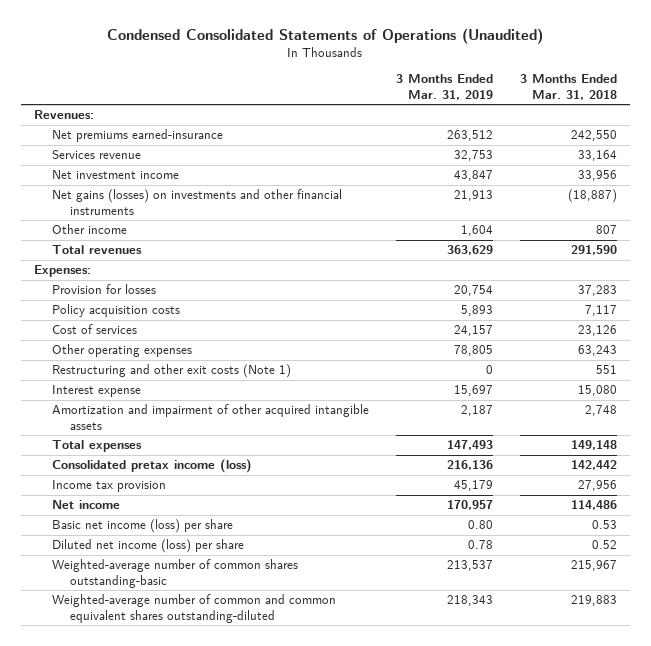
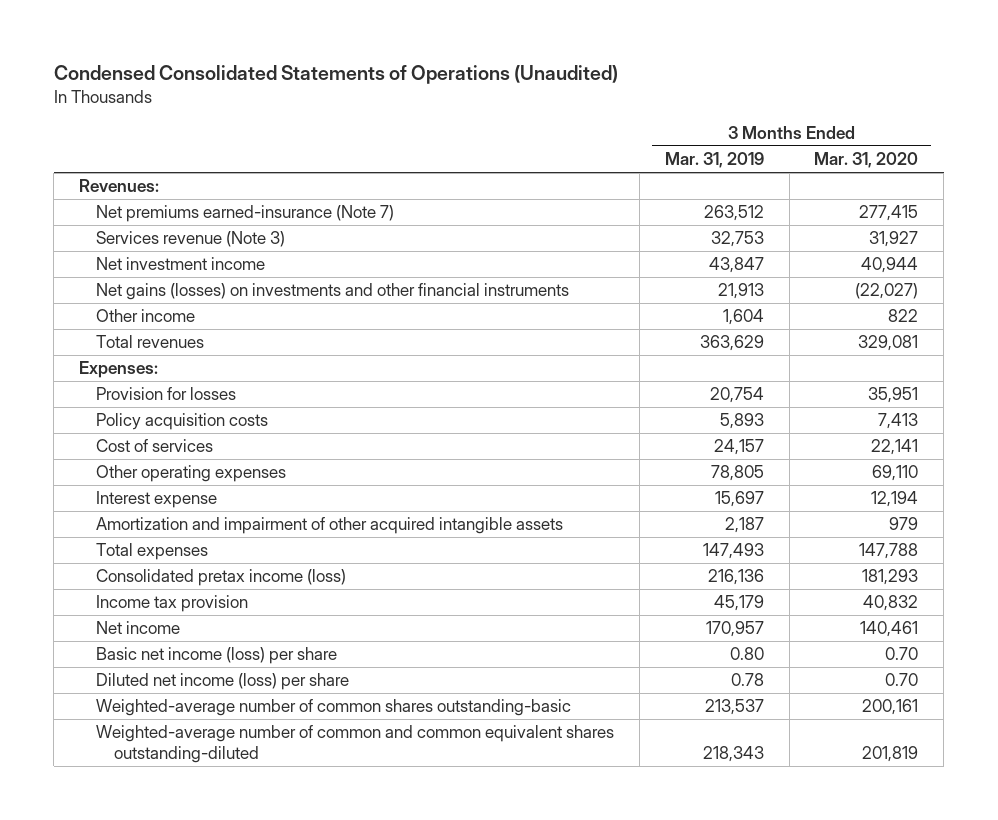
- | 3 Months Ended Mar. 31, 2019 | 3 Months Ended Mar. 31, 2018
+ | 3 Months Ended Mar. 31, 2019 | 3 Months Ended Mar. 31, 2020
- Net premiums earned-insurance | 263,512 | 242,550
- Services revenue | 32,753 | 33,164
+ Net premiums earned-insurance (Note 7) | 263,512 | 277,415
+ Services revenue (Note 3) | 32,753 | 31,927
- Restructuring and other exit costs (Note 1) | 0 | 551

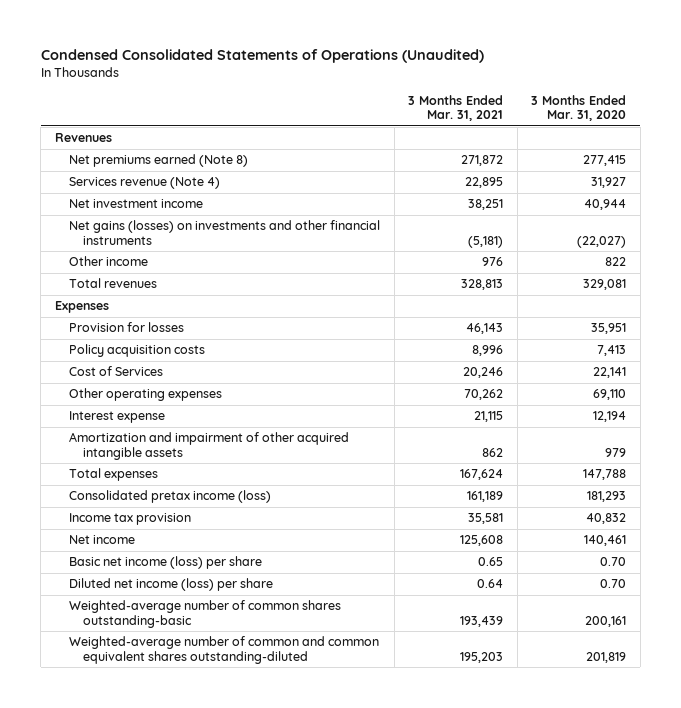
- | 3 Months Ended Mar. 31, 2019 | 3 Months Ended Mar. 31, 2020
+ | 3 Months Ended Mar. 31, 2021 | 3 Months Ended Mar. 31, 2020
- Revenues:
- Net premiums earned-insurance (Note 7) | 263,512 | 277,415
- Services revenue (Note 3) | 32,753 | 31,927
+ Revenues
+ Net premiums earned (Note 8) | 271,872 | 277,415
+ Services revenue (Note 4) | 22,895 | 31,927
- Expenses:
+ Expenses
- Cost of services | 24,157 | 22,141
+ Cost of Services | 20,246 | 22,141

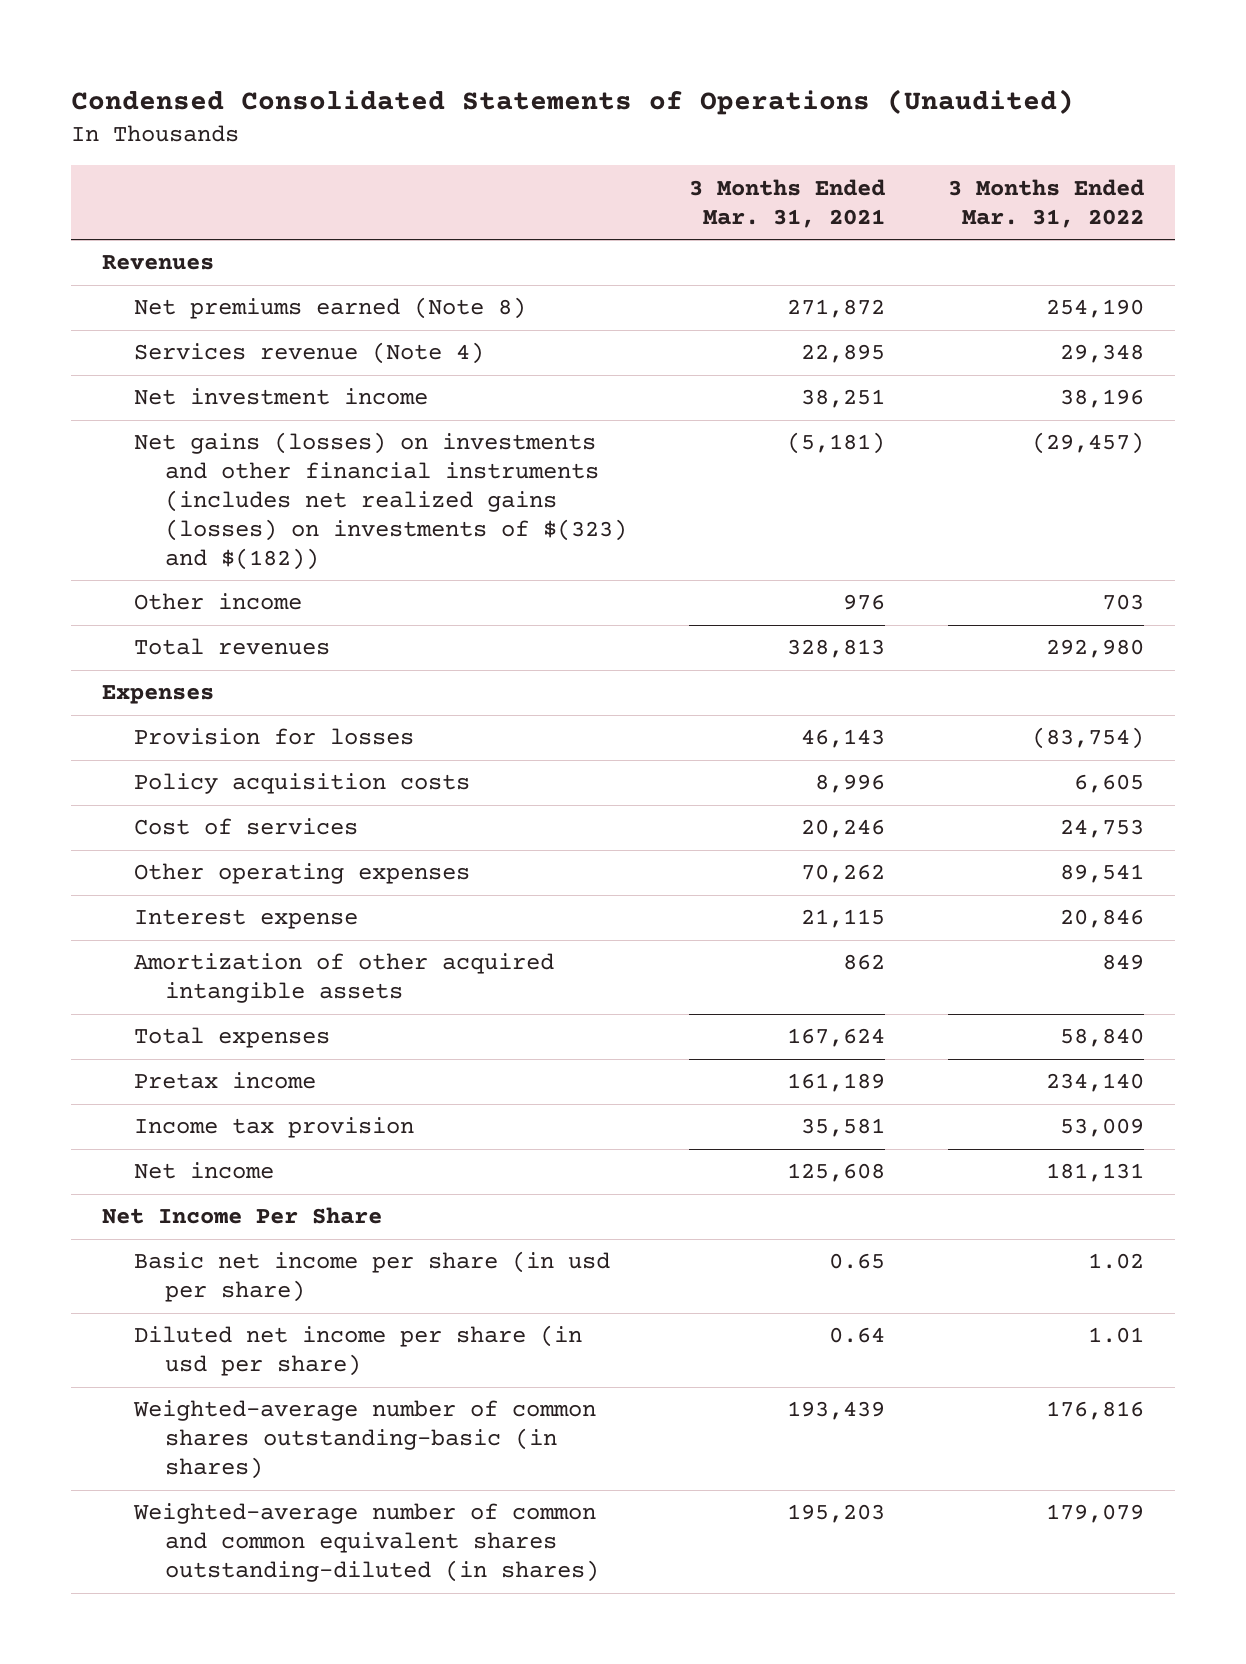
- | 3 Months Ended Mar. 31, 2021 | 3 Months Ended Mar. 31, 2020
+ | 3 Months Ended Mar. 31, 2021 | 3 Months Ended Mar. 31, 2022
- Net gains (losses) on investments and other financial instruments | (5,181) | (22,027)
+ Net gains (losses) on investments and other financial instruments (includes net realized gains (losses) on investments of $(323) and $(182)) | (5,181) | (29,457)
- Cost of Services | 20,246 | 22,141
+ Cost of services | 20,246 | 24,753
- Amortization and impairment of other acquired intangible assets | 862 | 979
+ Amortization of other acquired intangible assets | 862 | 849
- Consolidated pretax income (loss) | 161,189 | 181,293
+ Pretax income | 161,189 | 234,140
- Basic net income (loss) per share | 0.65 | 0.70
- Diluted net income (loss) per share | 0.64 | 0.70
- Weighted-average number of common shares outstanding-basic | 193,439 | 200,161
- Weighted-average number of common and common equivalent shares outstanding-diluted | 195,203 | 201,819
+ Net Income Per Share
+ Basic net income per share (in usd per share) | 0.65 | 1.02
+ Diluted net income per share (in usd per share) | 0.64 | 1.01
+ Weighted-average number of common shares outstanding-basic (in shares) | 193,439 | 176,816
+ Weighted-average number of common and common equivalent shares outstanding-diluted (in shares) | 195,203 | 179,079

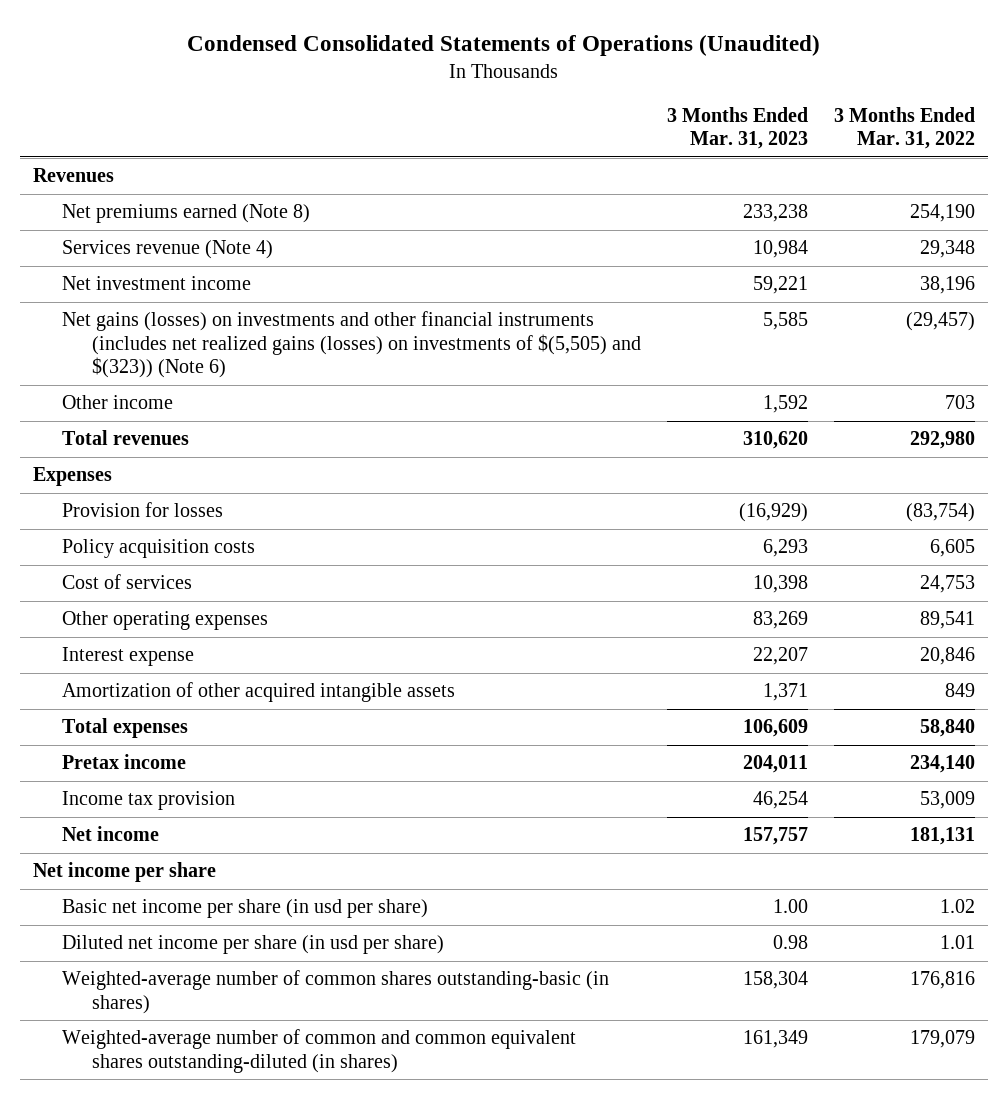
- | 3 Months Ended Mar. 31, 2021 | 3 Months Ended Mar. 31, 2022
+ | 3 Months Ended Mar. 31, 2023 | 3 Months Ended Mar. 31, 2022
- Net gains (losses) on investments and other financial instruments (includes net realized gains (losses) on investments of $(323) and $(182)) | (5,181) | (29,457)
+ Net gains (losses) on investments and other financial instruments (includes net realized gains (losses) on investments of $(5,505) and $(323)) (Note 6) | 5,585 | (29,457)
- Net Income Per Share
+ Net income per share

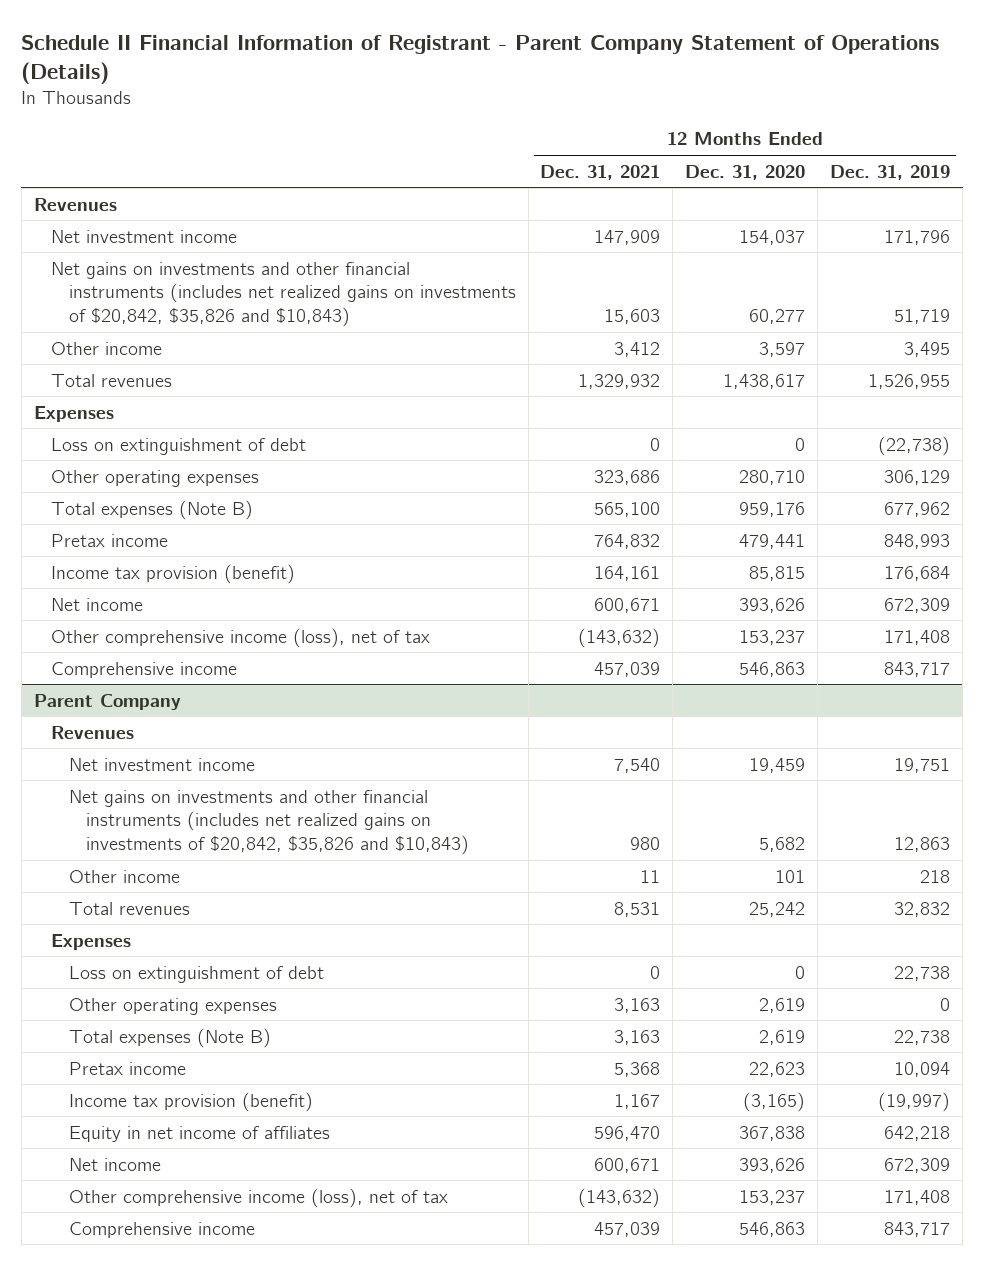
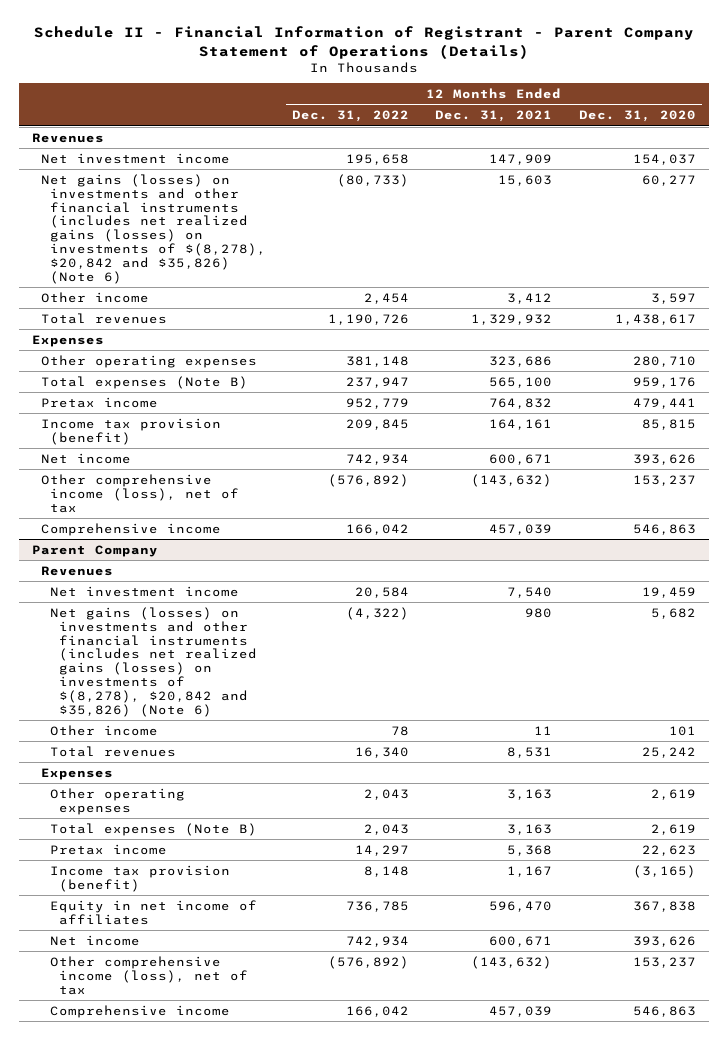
- Schedule II Financial Information of Registrant - Parent Company Statement of Operations (Details)
+ Schedule II - Financial Information of Registrant - Parent Company Statement of Operations (Details)
- | 12 Months Ended Dec. 31, 2021 | 12 Months Ended Dec. 31, 2020 | 12 Months Ended Dec. 31, 2019
+ | 12 Months Ended Dec. 31, 2022 | 12 Months Ended Dec. 31, 2021 | 12 Months Ended Dec. 31, 2020
- Net gains on investments and other financial instruments (includes net realized gains on investments of $20,842, $35,826 and $10,843) | 15,603 | 60,277 | 51,719
+ Net gains (losses) on investments and other financial instruments (includes net realized gains (losses) on investments of $(8,278), $20,842 and $35,826) (Note 6) | (80,733) | 15,603 | 60,277
- Loss on extinguishment of debt | 0 | 0 | (22,738)
@ Parent Company
- Net gains on investments and other financial instruments (includes net realized gains on investments of $20,842, $35,826 and $10,843) | 980 | 5,682 | 12,863
+ Net gains (losses) on investments and other financial instruments (includes net realized gains (losses) on investments of $(8,278), $20,842 and $35,826) (Note 6) | (4,322) | 980 | 5,682
- Loss on extinguishment of debt | 0 | 0 | 22,738

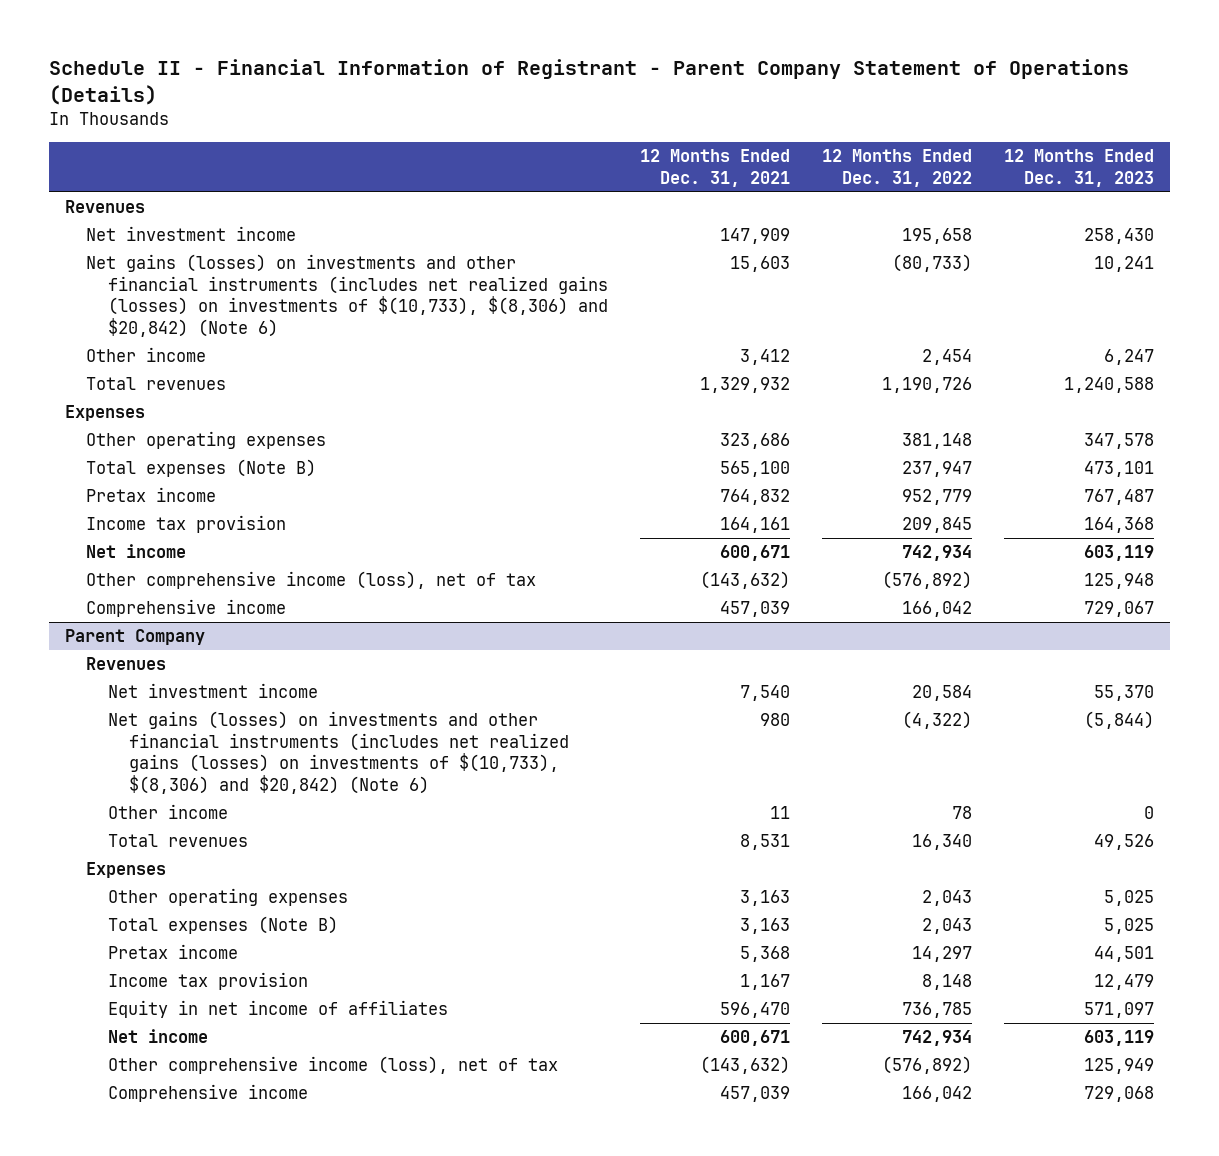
- | 12 Months Ended Dec. 31, 2022 | 12 Months Ended Dec. 31, 2021 | 12 Months Ended Dec. 31, 2020
+ | 12 Months Ended Dec. 31, 2021 | 12 Months Ended Dec. 31, 2022 | 12 Months Ended Dec. 31, 2023
- Net gains (losses) on investments and other financial instruments (includes net realized gains (losses) on investments of $(8,278), $20,842 and $35,826) (Note 6) | (80,733) | 15,603 | 60,277
+ Net gains (losses) on investments and other financial instruments (includes net realized gains (losses) on investments of $(10,733), $(8,306) and $20,842) (Note 6) | 15,603 | (80,733) | 10,241
- Income tax provision (benefit) | 209,845 | 164,161 | 85,815
+ Income tax provision | 164,161 | 209,845 | 164,368
@ Parent Company
- Net gains (losses) on investments and other financial instruments (includes net realized gains (losses) on investments of $(8,278), $20,842 and $35,826) (Note 6) | (4,322) | 980 | 5,682
+ Net gains (losses) on investments and other financial instruments (includes net realized gains (losses) on investments of $(10,733), $(8,306) and $20,842) (Note 6) | 980 | (4,322) | (5,844)
- Income tax provision (benefit) | 8,148 | 1,167 | (3,165)
+ Income tax provision | 1,167 | 8,148 | 12,479

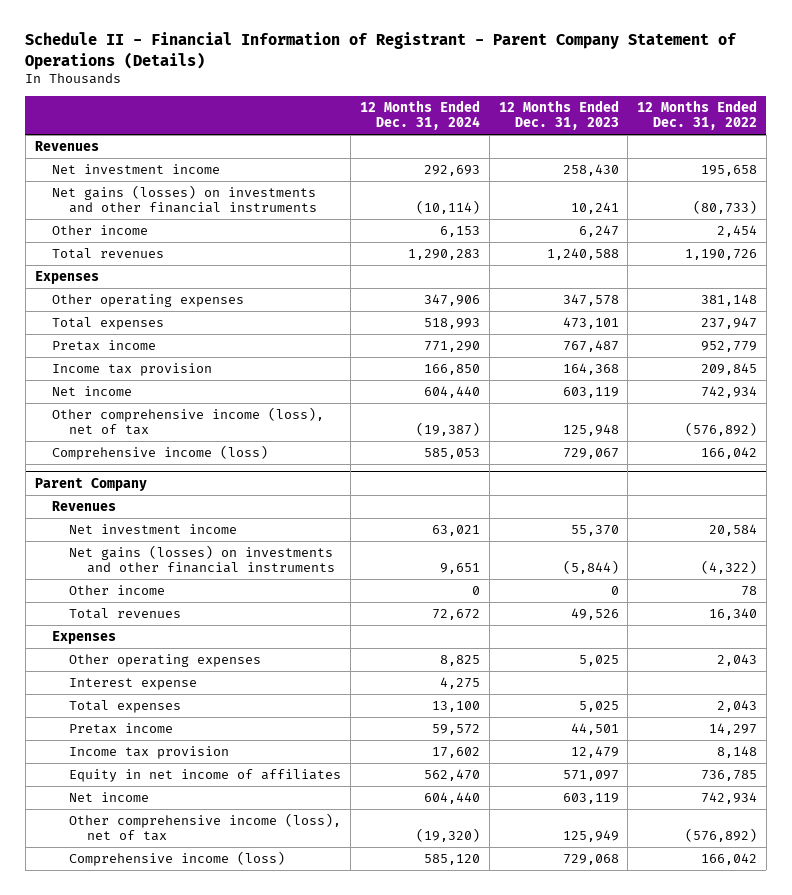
- | 12 Months Ended Dec. 31, 2021 | 12 Months Ended Dec. 31, 2022 | 12 Months Ended Dec. 31, 2023
+ | 12 Months Ended Dec. 31, 2024 | 12 Months Ended Dec. 31, 2023 | 12 Months Ended Dec. 31, 2022
- Net gains (losses) on investments and other financial instruments (includes net realized gains (losses) on investments of $(10,733), $(8,306) and $20,842) (Note 6) | 15,603 | (80,733) | 10,241
+ Net gains (losses) on investments and other financial instruments | (10,114) | 10,241 | (80,733)
- Total expenses (Note B) | 565,100 | 237,947 | 473,101
+ Total expenses | 518,993 | 473,101 | 237,947
- Comprehensive income | 457,039 | 166,042 | 729,067
+ Comprehensive income (loss) | 585,053 | 729,067 | 166,042
@ Parent Company
- Net gains (losses) on investments and other financial instruments (includes net realized gains (losses) on investments of $(10,733), $(8,306) and $20,842) (Note 6) | 980 | (4,322) | (5,844)
+ Net gains (losses) on investments and other financial instruments | 9,651 | (5,844) | (4,322)
- Total expenses (Note B) | 3,163 | 2,043 | 5,025
+ Interest expense | 4,275 | |
+ Total expenses | 13,100 | 5,025 | 2,043
- Comprehensive income | 457,039 | 166,042 | 729,068
+ Comprehensive income (loss) | 585,120 | 729,068 | 166,042

